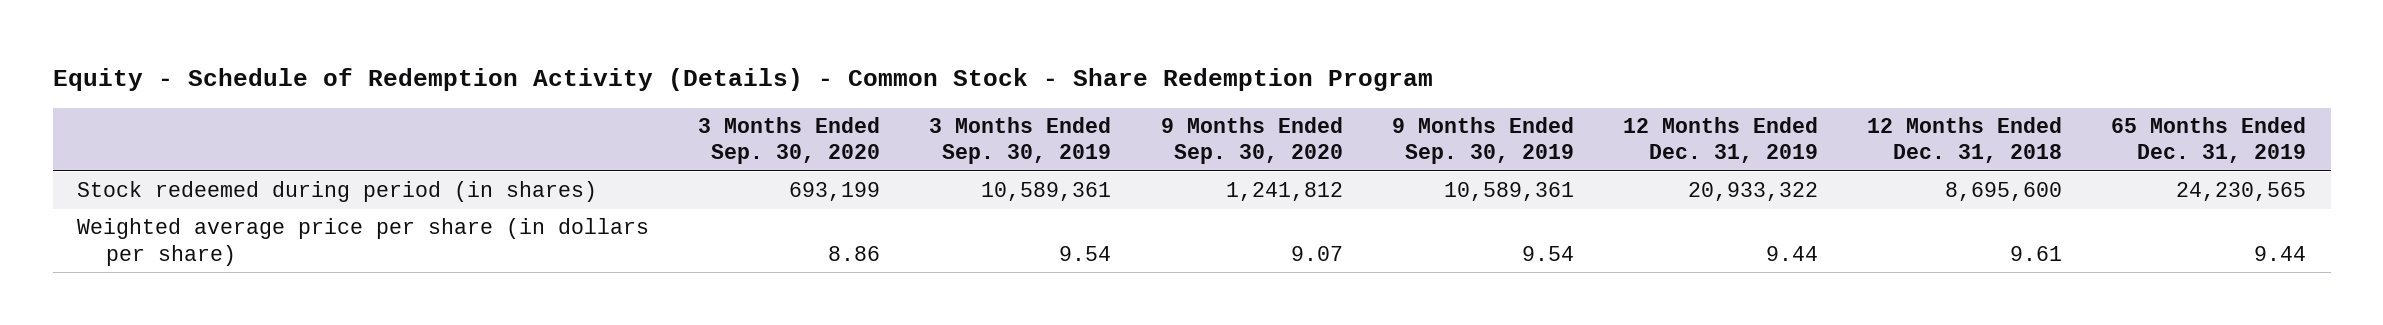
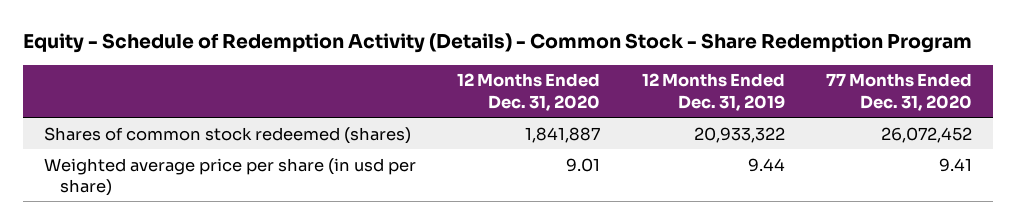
- | 3 Months Ended Sep. 30, 2020 | 3 Months Ended Sep. 30, 2019 | 9 Months Ended Sep. 30, 2020 | 9 Months Ended Sep. 30, 2019 | 12 Months Ended Dec. 31, 2019 | 12 Months Ended Dec. 31, 2018 | 65 Months Ended Dec. 31, 2019
+ | 12 Months Ended Dec. 31, 2020 | 12 Months Ended Dec. 31, 2019 | 77 Months Ended Dec. 31, 2020
- Stock redeemed during period (in shares) | 693,199 | 10,589,361 | 1,241,812 | 10,589,361 | 20,933,322 | 8,695,600 | 24,230,565
- Weighted average price per share (in dollars per share) | 8.86 | 9.54 | 9.07 | 9.54 | 9.44 | 9.61 | 9.44
+ Shares of common stock redeemed (shares) | 1,841,887 | 20,933,322 | 26,072,452
+ Weighted average price per share (in usd per share) | 9.01 | 9.44 | 9.41

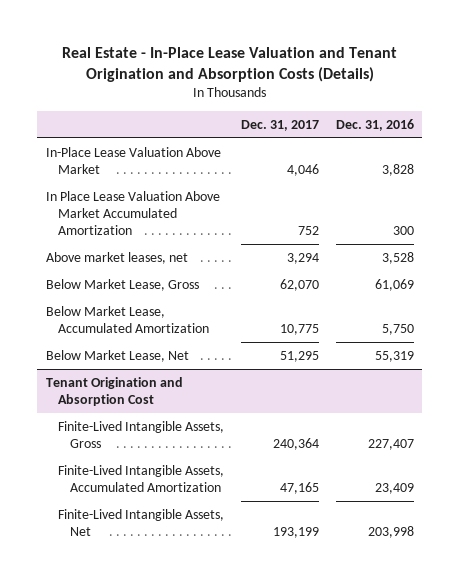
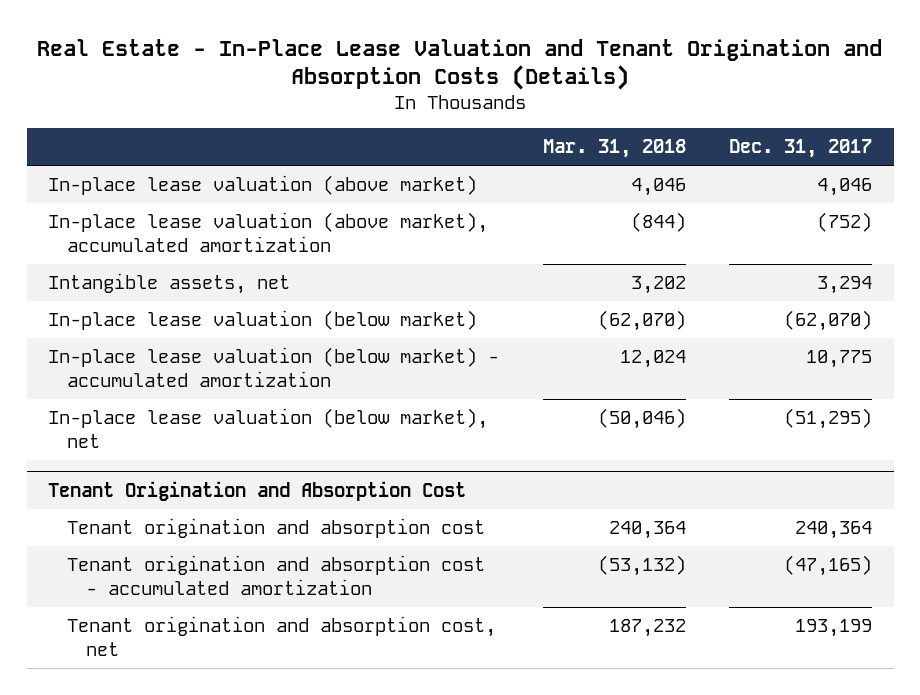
- | Dec. 31, 2017 | Dec. 31, 2016
+ | Mar. 31, 2018 | Dec. 31, 2017
- In-Place Lease Valuation Above Market | 4,046 | 3,828
- In Place Lease Valuation Above Market Accumulated Amortization | 752 | 300
- Above market leases, net | 3,294 | 3,528
- Below Market Lease, Gross | 62,070 | 61,069
- Below Market Lease, Accumulated Amortization | 10,775 | 5,750
- Below Market Lease, Net | 51,295 | 55,319
+ In-place lease valuation (above market) | 4,046 | 4,046
+ In-place lease valuation (above market), accumulated amortization | (844) | (752)
+ Intangible assets, net | 3,202 | 3,294
+ In-place lease valuation (below market) | (62,070) | (62,070)
+ In-place lease valuation (below market) - accumulated amortization | 12,024 | 10,775
+ In-place lease valuation (below market), net | (50,046) | (51,295)
@ Tenant Origination and Absorption Cost
- Finite-Lived Intangible Assets, Gross | 240,364 | 227,407
- Finite-Lived Intangible Assets, Accumulated Amortization | 47,165 | 23,409
- Finite-Lived Intangible Assets, Net | 193,199 | 203,998
+ Tenant origination and absorption cost | 240,364 | 240,364
+ Tenant origination and absorption cost - accumulated amortization | (53,132) | (47,165)
+ Tenant origination and absorption cost, net | 187,232 | 193,199

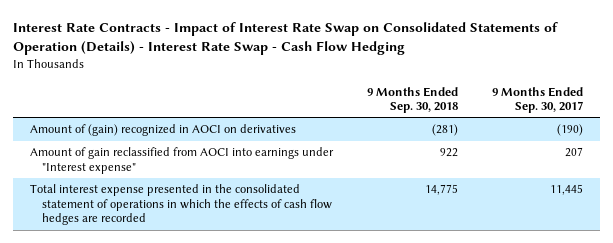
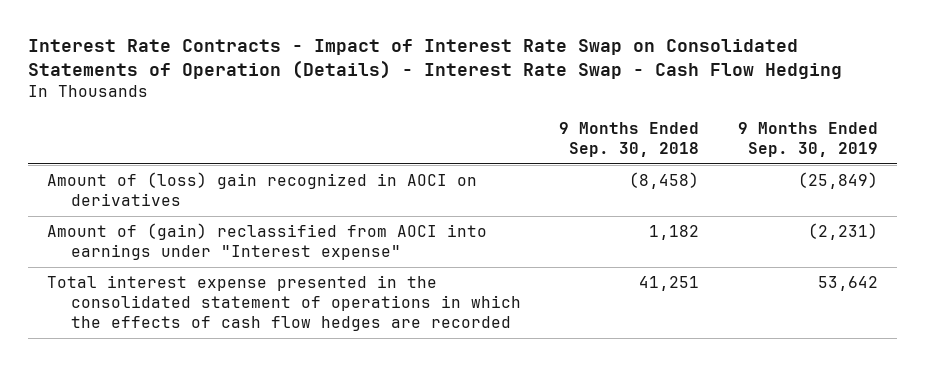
- | 9 Months Ended Sep. 30, 2018 | 9 Months Ended Sep. 30, 2017
+ | 9 Months Ended Sep. 30, 2018 | 9 Months Ended Sep. 30, 2019
- Amount of (gain) recognized in AOCI on derivatives | (281) | (190)
- Amount of gain reclassified from AOCI into earnings under "Interest expense" | 922 | 207
- Total interest expense presented in the consolidated statement of operations in which the effects of cash flow hedges are recorded | 14,775 | 11,445
+ Amount of (loss) gain recognized in AOCI on derivatives | (8,458) | (25,849)
+ Amount of (gain) reclassified from AOCI into earnings under "Interest expense" | 1,182 | (2,231)
+ Total interest expense presented in the consolidated statement of operations in which the effects of cash flow hedges are recorded | 41,251 | 53,642

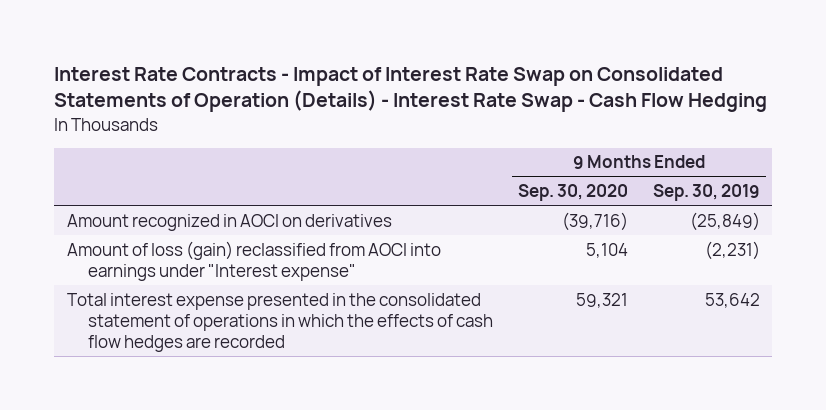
- | 9 Months Ended Sep. 30, 2018 | 9 Months Ended Sep. 30, 2019
+ | 9 Months Ended Sep. 30, 2020 | 9 Months Ended Sep. 30, 2019
- Amount of (loss) gain recognized in AOCI on derivatives | (8,458) | (25,849)
- Amount of (gain) reclassified from AOCI into earnings under "Interest expense" | 1,182 | (2,231)
+ Amount recognized in AOCI on derivatives | (39,716) | (25,849)
+ Amount of loss (gain) reclassified from AOCI into earnings under "Interest expense" | 5,104 | (2,231)

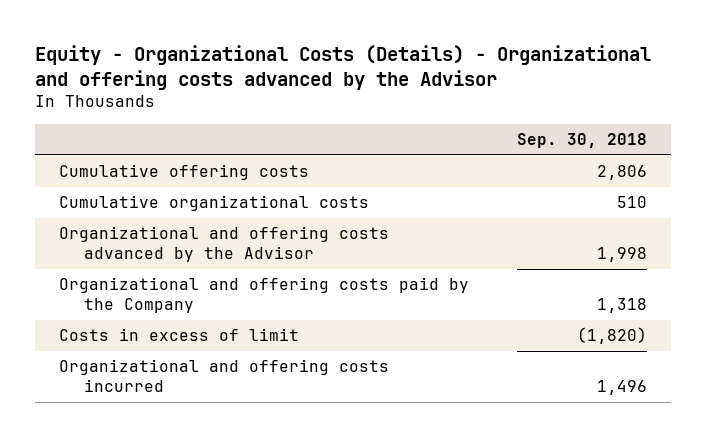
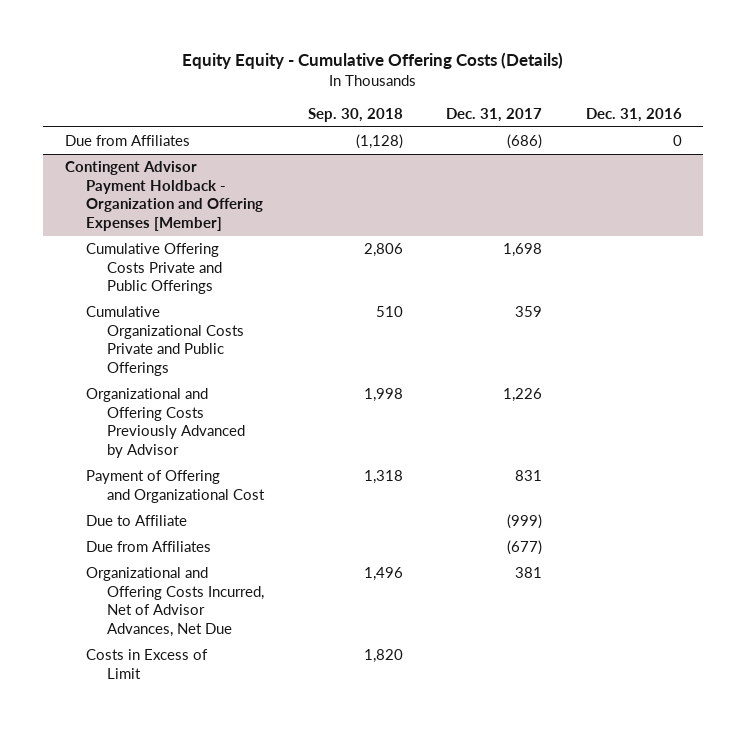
- Equity - Organizational Costs (Details) - Organizational and offering costs advanced by the Advisor
+ Equity Equity - Cumulative Offering Costs (Details)
- | Sep. 30, 2018
+ | Sep. 30, 2018 | Dec. 31, 2017 | Dec. 31, 2016
- Cumulative offering costs | 2,806
- Cumulative organizational costs | 510
- Organizational and offering costs advanced by the Advisor | 1,998
- Organizational and offering costs paid by the Company | 1,318
- Costs in excess of limit | (1,820)
- Organizational and offering costs incurred | 1,496
+ Due from Affiliates | (1,128) | (686) | 0
+ Contingent Advisor Payment Holdback - Organization and Offering Expenses [Member]
+ Cumulative Offering Costs Private and Public Offerings | 2,806 | 1,698 |
+ Cumulative Organizational Costs Private and Public Offerings | 510 | 359 |
+ Organizational and Offering Costs Previously Advanced by Advisor | 1,998 | 1,226 |
+ Payment of Offering and Organizational Cost | 1,318 | 831 |
+ Due to Affiliate | | (999) |
+ Due from Affiliates | | (677) |
+ Organizational and Offering Costs Incurred, Net of Advisor Advances, Net Due | 1,496 | 381 |
+ Costs in Excess of Limit | 1,820 | |

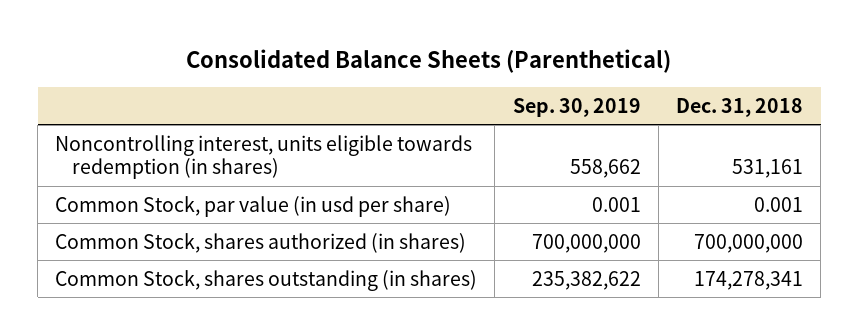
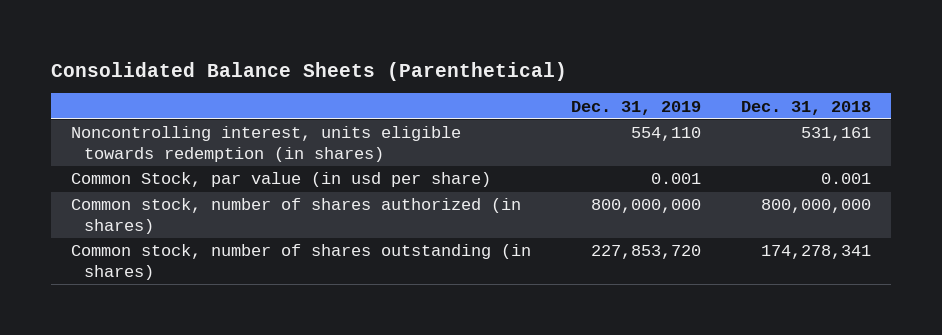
- | Sep. 30, 2019 | Dec. 31, 2018
+ | Dec. 31, 2019 | Dec. 31, 2018
- Common Stock, shares authorized (in shares) | 700,000,000 | 700,000,000
- Common Stock, shares outstanding (in shares) | 235,382,622 | 174,278,341
+ Common stock, number of shares authorized (in shares) | 800,000,000 | 800,000,000
+ Common stock, number of shares outstanding (in shares) | 227,853,720 | 174,278,341

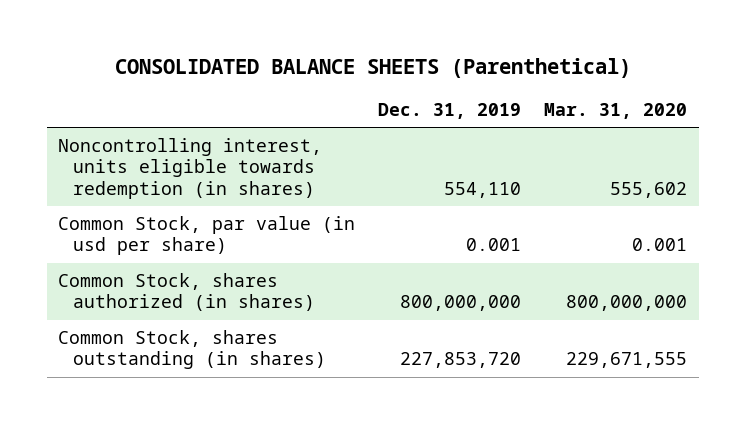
- Consolidated Balance Sheets (Parenthetical)
+ CONSOLIDATED BALANCE SHEETS (Parenthetical)
- | Dec. 31, 2019 | Dec. 31, 2018
+ | Dec. 31, 2019 | Mar. 31, 2020
- Common stock, number of shares authorized (in shares) | 800,000,000 | 800,000,000
- Common stock, number of shares outstanding (in shares) | 227,853,720 | 174,278,341
+ Common Stock, shares authorized (in shares) | 800,000,000 | 800,000,000
+ Common Stock, shares outstanding (in shares) | 227,853,720 | 229,671,555

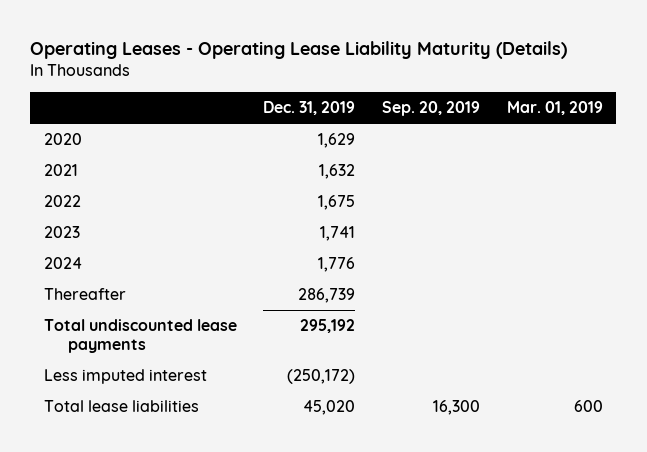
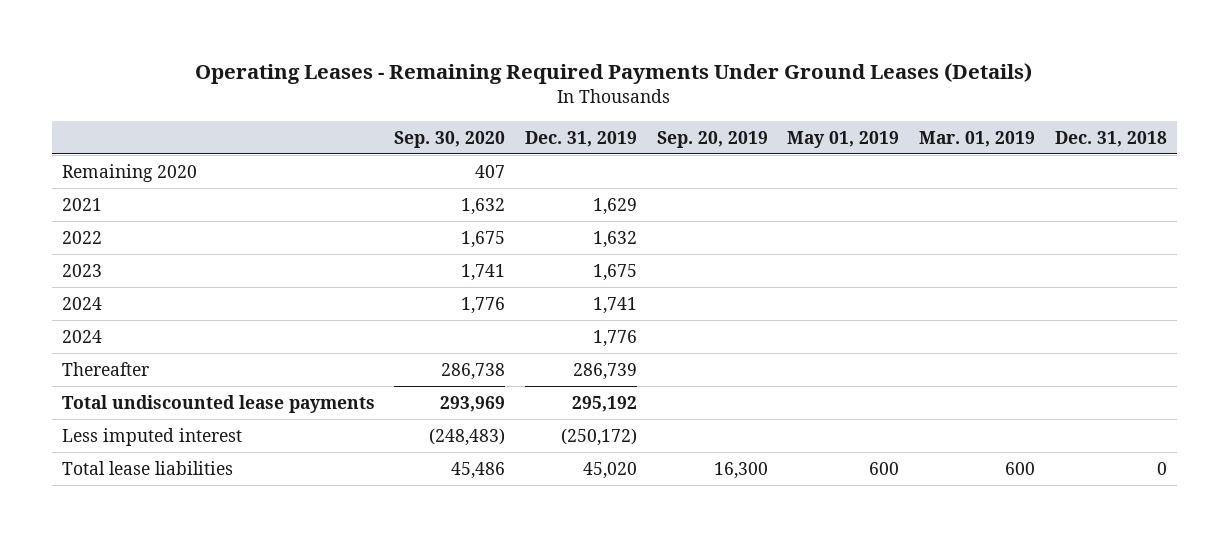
- Operating Leases - Operating Lease Liability Maturity (Details)
+ Operating Leases - Remaining Required Payments Under Ground Leases (Details)
- | Dec. 31, 2019 | Sep. 20, 2019 | Mar. 01, 2019
+ | Sep. 30, 2020 | Dec. 31, 2019 | Sep. 20, 2019 | May 01, 2019 | Mar. 01, 2019 | Dec. 31, 2018
- 2020 | 1,629 | |
- 2021 | 1,632 | |
- 2022 | 1,675 | |
- 2023 | 1,741 | |
+ Remaining 2020 | 407 | | | | |
+ 2021 | 1,632 | 1,629 | | | |
+ 2022 | 1,675 | 1,632 | | | |
+ 2023 | 1,741 | 1,675 | | | |
+ 2024 | 1,776 | 1,741 | | | |

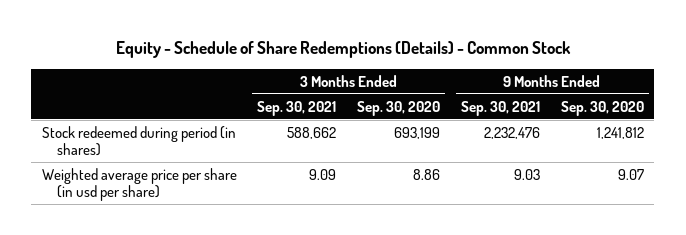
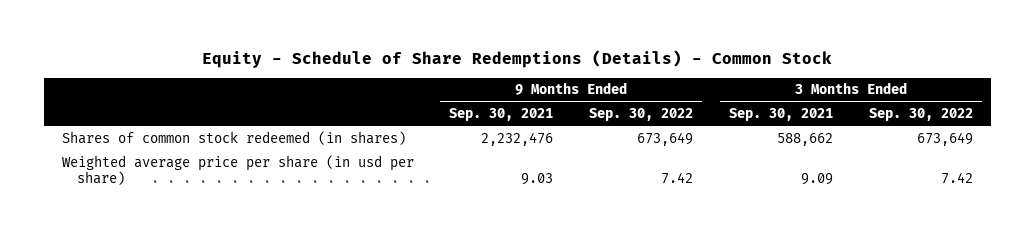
- | 3 Months Ended Sep. 30, 2021 | 3 Months Ended Sep. 30, 2020 | 9 Months Ended Sep. 30, 2021 | 9 Months Ended Sep. 30, 2020
+ | 9 Months Ended Sep. 30, 2021 | 9 Months Ended Sep. 30, 2022 | 3 Months Ended Sep. 30, 2021 | 3 Months Ended Sep. 30, 2022
- Stock redeemed during period (in shares) | 588,662 | 693,199 | 2,232,476 | 1,241,812
+ Shares of common stock redeemed (in shares) | 2,232,476 | 673,649 | 588,662 | 673,649

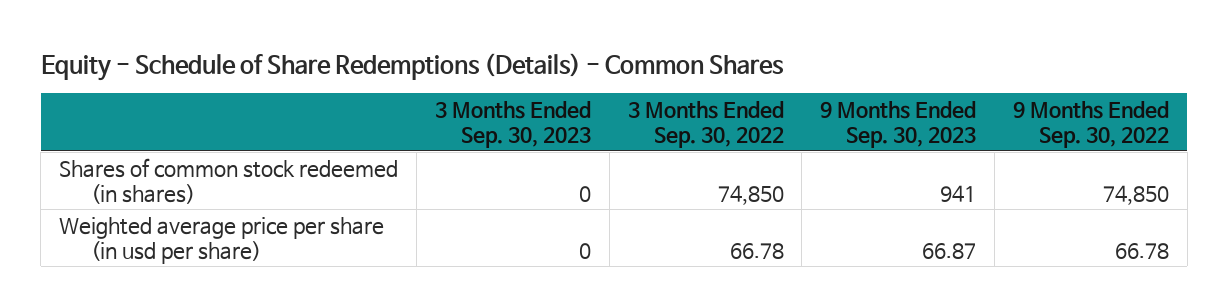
- Equity - Schedule of Share Redemptions (Details) - Common Stock
+ Equity - Schedule of Share Redemptions (Details) - Common Shares
- | 9 Months Ended Sep. 30, 2021 | 9 Months Ended Sep. 30, 2022 | 3 Months Ended Sep. 30, 2021 | 3 Months Ended Sep. 30, 2022
+ | 3 Months Ended Sep. 30, 2023 | 3 Months Ended Sep. 30, 2022 | 9 Months Ended Sep. 30, 2023 | 9 Months Ended Sep. 30, 2022
- Shares of common stock redeemed (in shares) | 2,232,476 | 673,649 | 588,662 | 673,649
- Weighted average price per share (in usd per share) | 9.03 | 7.42 | 9.09 | 7.42
+ Shares of common stock redeemed (in shares) | 0 | 74,850 | 941 | 74,850
+ Weighted average price per share (in usd per share) | 0 | 66.78 | 66.87 | 66.78

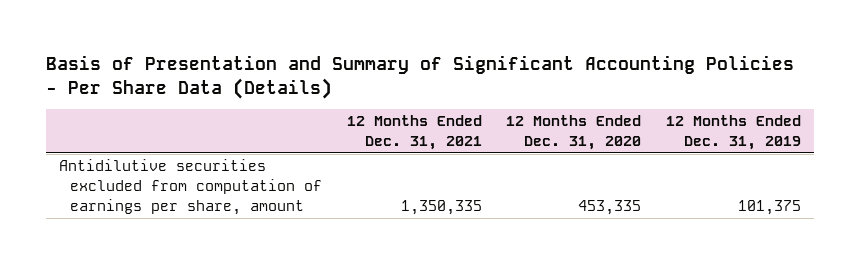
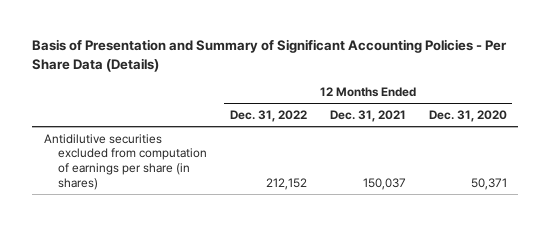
- | 12 Months Ended Dec. 31, 2021 | 12 Months Ended Dec. 31, 2020 | 12 Months Ended Dec. 31, 2019
+ | 12 Months Ended Dec. 31, 2022 | 12 Months Ended Dec. 31, 2021 | 12 Months Ended Dec. 31, 2020
- Antidilutive securities excluded from computation of earnings per share, amount | 1,350,335 | 453,335 | 101,375
+ Antidilutive securities excluded from computation of earnings per share (in shares) | 212,152 | 150,037 | 50,371

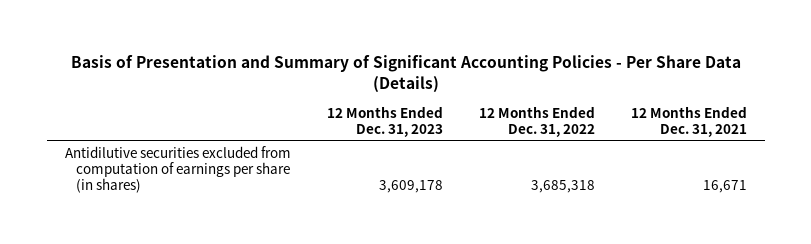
- | 12 Months Ended Dec. 31, 2022 | 12 Months Ended Dec. 31, 2021 | 12 Months Ended Dec. 31, 2020
+ | 12 Months Ended Dec. 31, 2023 | 12 Months Ended Dec. 31, 2022 | 12 Months Ended Dec. 31, 2021
- Antidilutive securities excluded from computation of earnings per share (in shares) | 212,152 | 150,037 | 50,371
+ Antidilutive securities excluded from computation of earnings per share (in shares) | 3,609,178 | 3,685,318 | 16,671

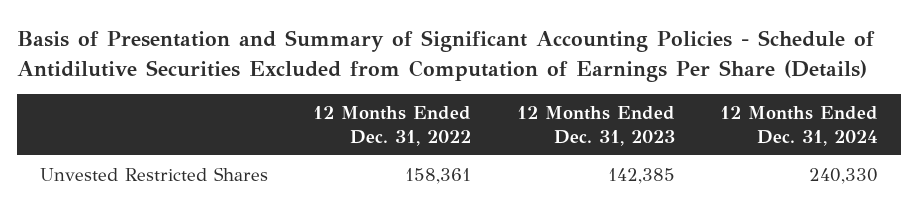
- Basis of Presentation and Summary of Significant Accounting Policies - Per Share Data (Details)
+ Basis of Presentation and Summary of Significant Accounting Policies - Schedule of Antidilutive Securities Excluded from Computation of Earnings Per Share (Details)
- | 12 Months Ended Dec. 31, 2023 | 12 Months Ended Dec. 31, 2022 | 12 Months Ended Dec. 31, 2021
+ | 12 Months Ended Dec. 31, 2022 | 12 Months Ended Dec. 31, 2023 | 12 Months Ended Dec. 31, 2024
- Antidilutive securities excluded from computation of earnings per share (in shares) | 3,609,178 | 3,685,318 | 16,671
+ Unvested Restricted Shares | 158,361 | 142,385 | 240,330

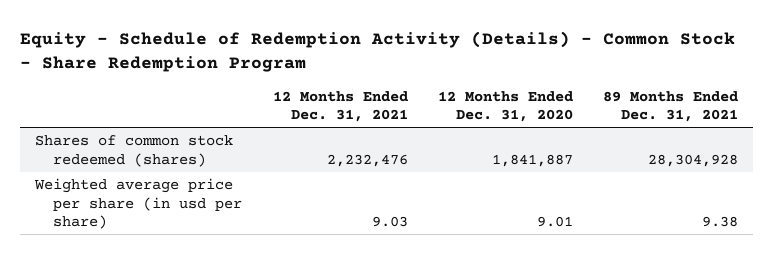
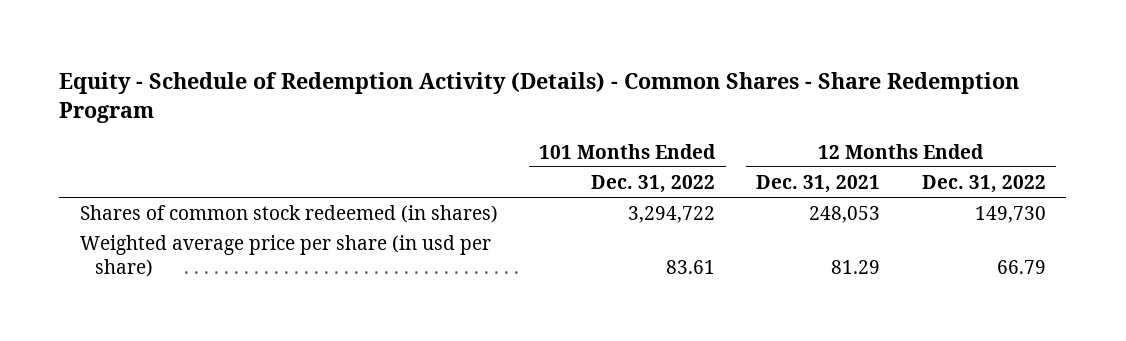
- Equity - Schedule of Redemption Activity (Details) - Common Stock - Share Redemption Program
+ Equity - Schedule of Redemption Activity (Details) - Common Shares - Share Redemption Program
- | 12 Months Ended Dec. 31, 2021 | 12 Months Ended Dec. 31, 2020 | 89 Months Ended Dec. 31, 2021
+ | 101 Months Ended Dec. 31, 2022 | 12 Months Ended Dec. 31, 2021 | 12 Months Ended Dec. 31, 2022
- Shares of common stock redeemed (shares) | 2,232,476 | 1,841,887 | 28,304,928
- Weighted average price per share (in usd per share) | 9.03 | 9.01 | 9.38
+ Shares of common stock redeemed (in shares) | 3,294,722 | 248,053 | 149,730
+ Weighted average price per share (in usd per share) | 83.61 | 81.29 | 66.79

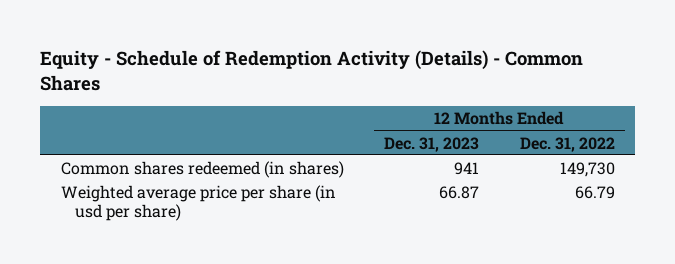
- Equity - Schedule of Redemption Activity (Details) - Common Shares - Share Redemption Program
+ Equity - Schedule of Redemption Activity (Details) - Common Shares
- | 101 Months Ended Dec. 31, 2022 | 12 Months Ended Dec. 31, 2021 | 12 Months Ended Dec. 31, 2022
+ | 12 Months Ended Dec. 31, 2023 | 12 Months Ended Dec. 31, 2022
- Shares of common stock redeemed (in shares) | 3,294,722 | 248,053 | 149,730
+ Common shares redeemed (in shares) | 941 | 149,730

